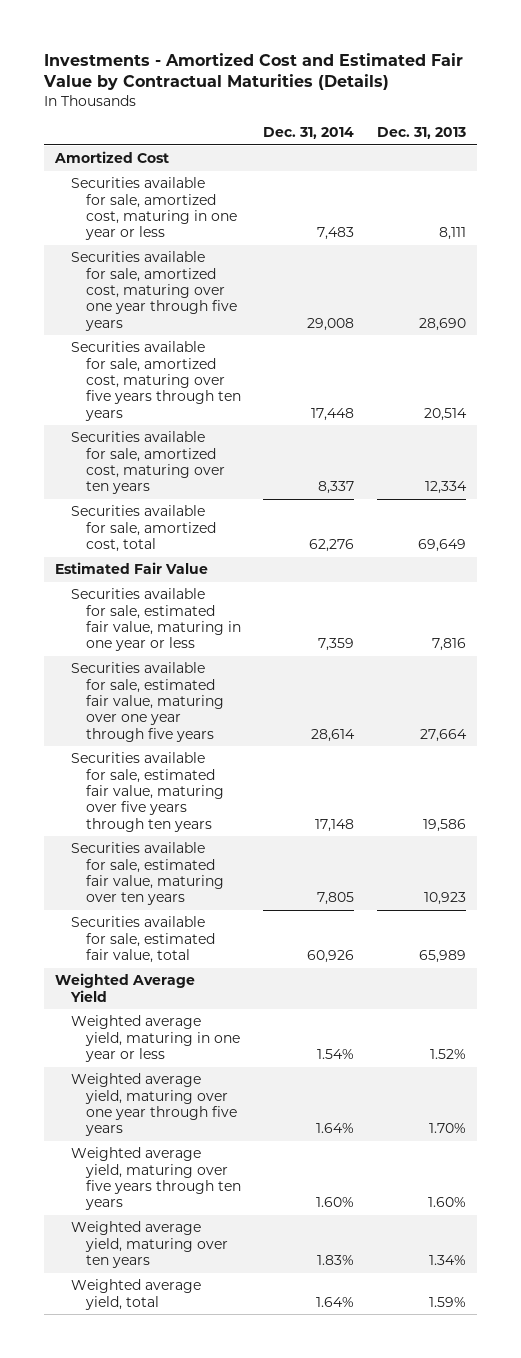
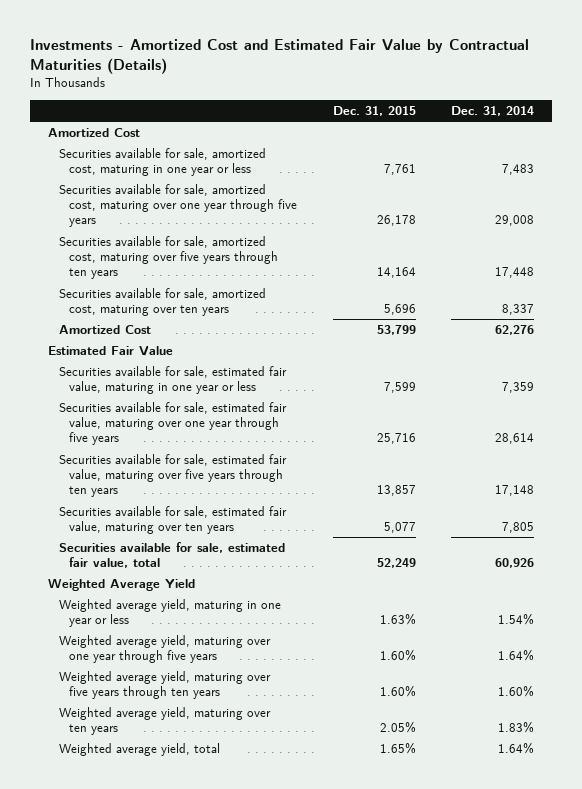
- | Dec. 31, 2014 | Dec. 31, 2013
+ | Dec. 31, 2015 | Dec. 31, 2014
- Securities available for sale, amortized cost, total | 62,276 | 69,649
+ Amortized Cost | 53,799 | 62,276

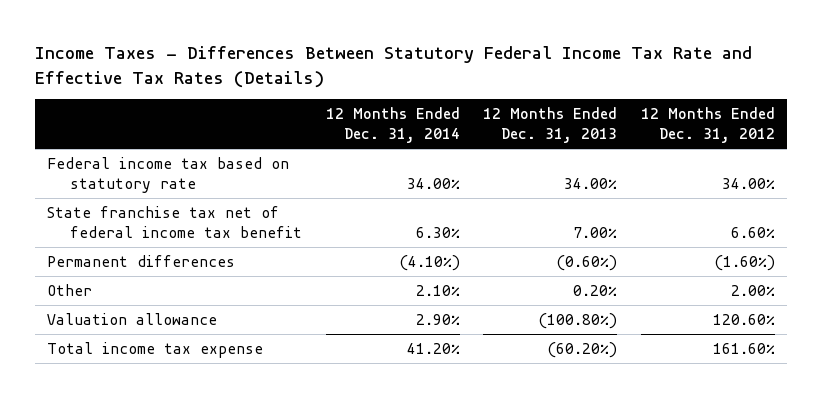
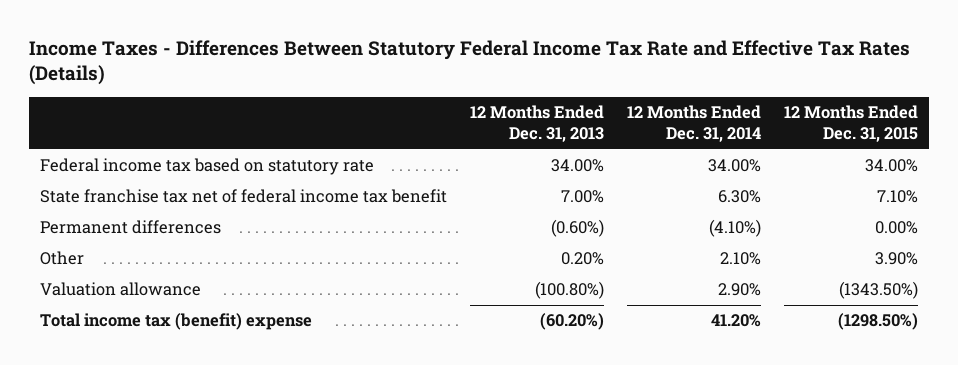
- | 12 Months Ended Dec. 31, 2014 | 12 Months Ended Dec. 31, 2013 | 12 Months Ended Dec. 31, 2012
+ | 12 Months Ended Dec. 31, 2013 | 12 Months Ended Dec. 31, 2014 | 12 Months Ended Dec. 31, 2015
- Total income tax expense | 41.20% | (60.20%) | 161.60%
+ Total income tax (benefit) expense | (60.20%) | 41.20% | (1298.50%)

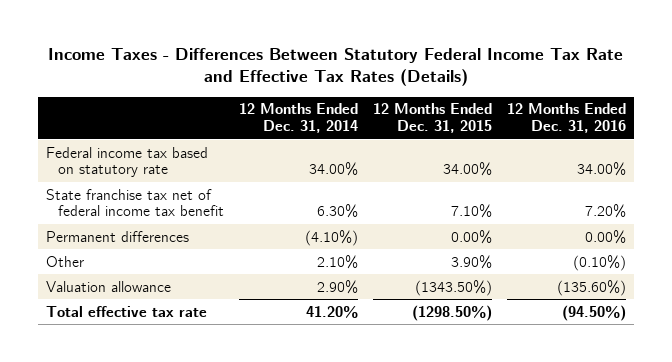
- | 12 Months Ended Dec. 31, 2013 | 12 Months Ended Dec. 31, 2014 | 12 Months Ended Dec. 31, 2015
+ | 12 Months Ended Dec. 31, 2014 | 12 Months Ended Dec. 31, 2015 | 12 Months Ended Dec. 31, 2016
- Total income tax (benefit) expense | (60.20%) | 41.20% | (1298.50%)
+ Total effective tax rate | 41.20% | (1298.50%) | (94.50%)

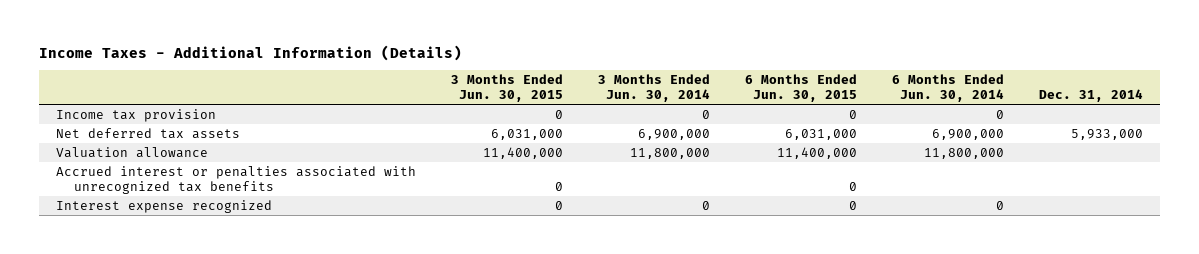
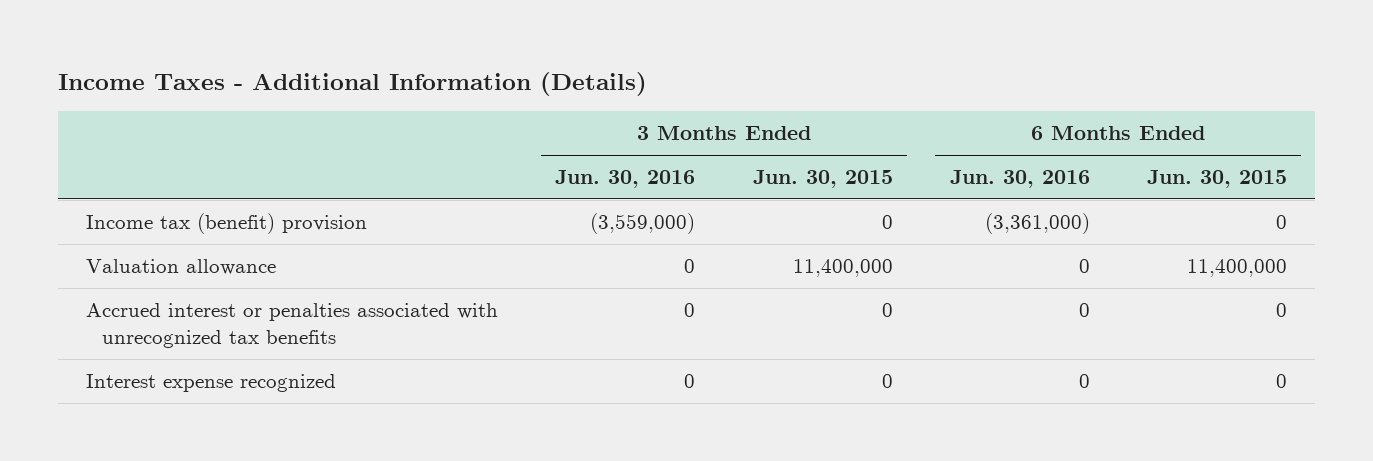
- | 3 Months Ended Jun. 30, 2015 | 3 Months Ended Jun. 30, 2014 | 6 Months Ended Jun. 30, 2015 | 6 Months Ended Jun. 30, 2014 | Dec. 31, 2014
+ | 3 Months Ended Jun. 30, 2016 | 3 Months Ended Jun. 30, 2015 | 6 Months Ended Jun. 30, 2016 | 6 Months Ended Jun. 30, 2015
- Income tax provision | 0 | 0 | 0 | 0 |
- Net deferred tax assets | 6,031,000 | 6,900,000 | 6,031,000 | 6,900,000 | 5,933,000
+ Income tax (benefit) provision | (3,559,000) | 0 | (3,361,000) | 0

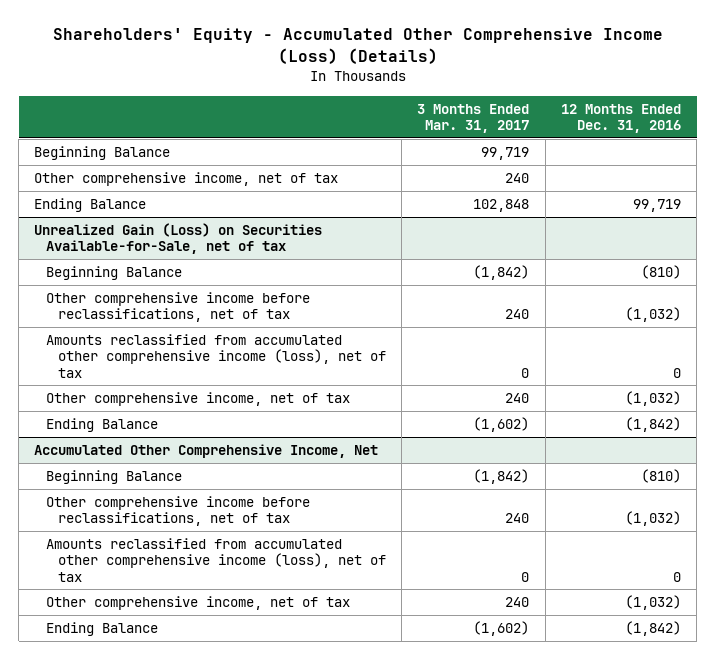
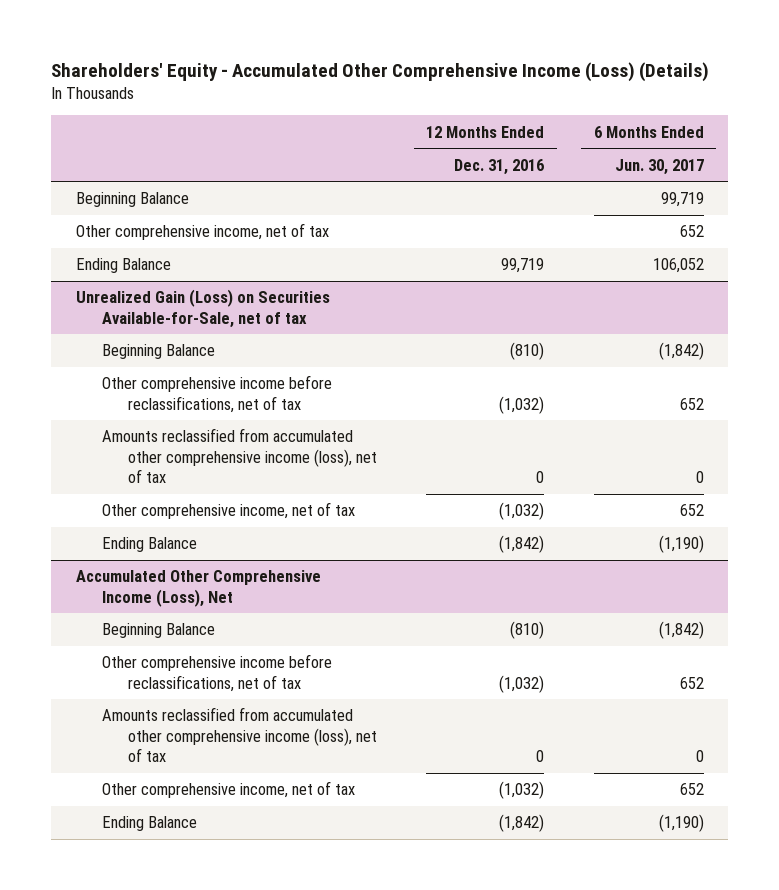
- | 3 Months Ended Mar. 31, 2017 | 12 Months Ended Dec. 31, 2016
+ | 12 Months Ended Dec. 31, 2016 | 6 Months Ended Jun. 30, 2017
- Accumulated Other Comprehensive Income, Net
+ Accumulated Other Comprehensive Income (Loss), Net

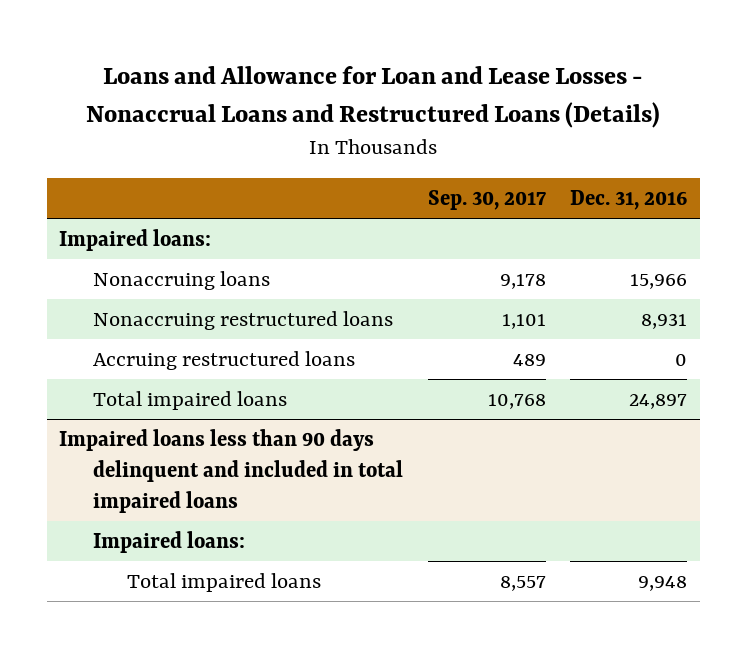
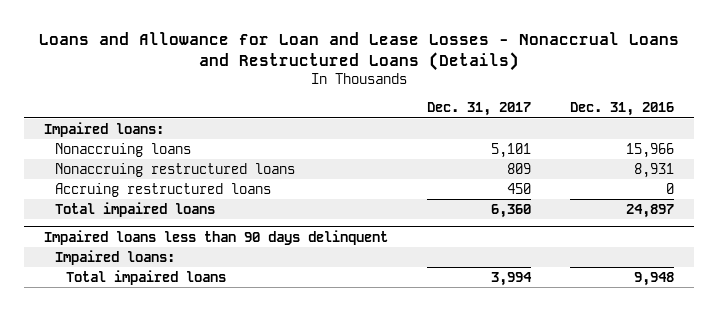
- | Sep. 30, 2017 | Dec. 31, 2016
+ | Dec. 31, 2017 | Dec. 31, 2016
- Impaired loans less than 90 days delinquent and included in total impaired loans
+ Impaired loans less than 90 days delinquent

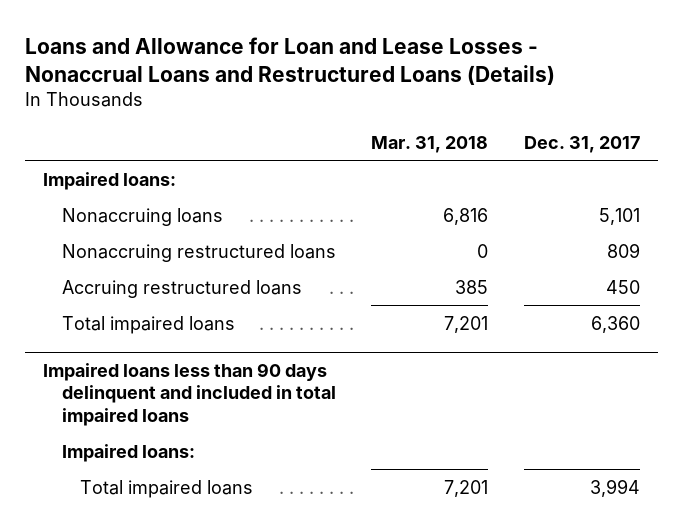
- | Dec. 31, 2017 | Dec. 31, 2016
+ | Mar. 31, 2018 | Dec. 31, 2017
- Impaired loans less than 90 days delinquent
+ Impaired loans less than 90 days delinquent and included in total impaired loans

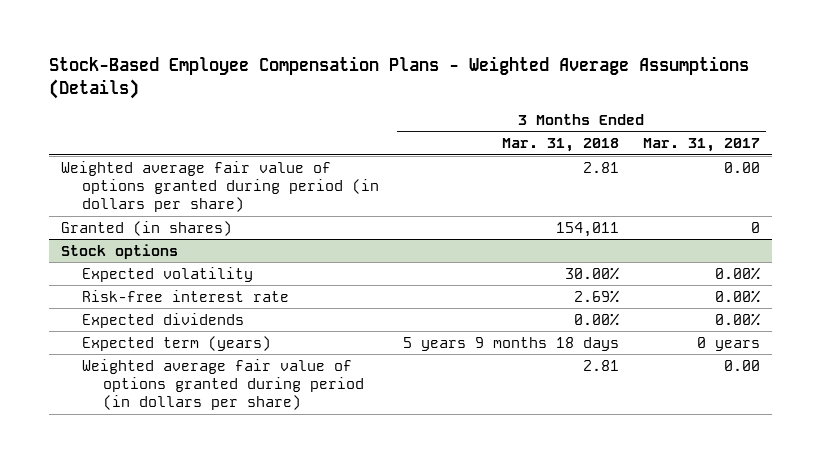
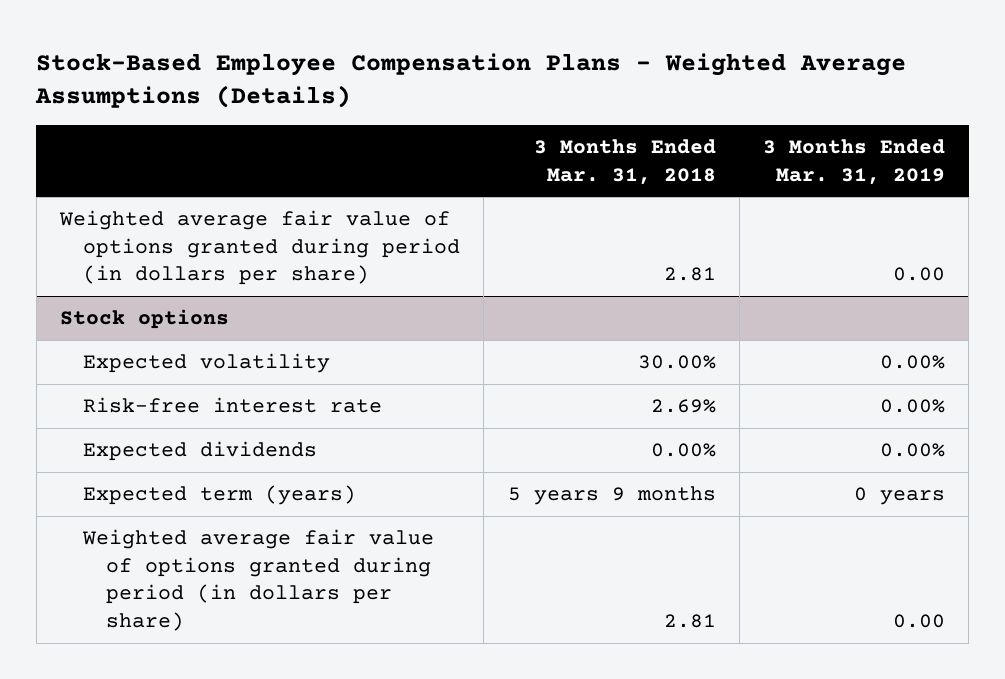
- | 3 Months Ended Mar. 31, 2018 | 3 Months Ended Mar. 31, 2017
+ | 3 Months Ended Mar. 31, 2018 | 3 Months Ended Mar. 31, 2019
- Granted (in shares) | 154,011 | 0
@ Stock options
- Expected term (years) | 5 years 9 months 18 days | 0 years
+ Expected term (years) | 5 years 9 months | 0 years

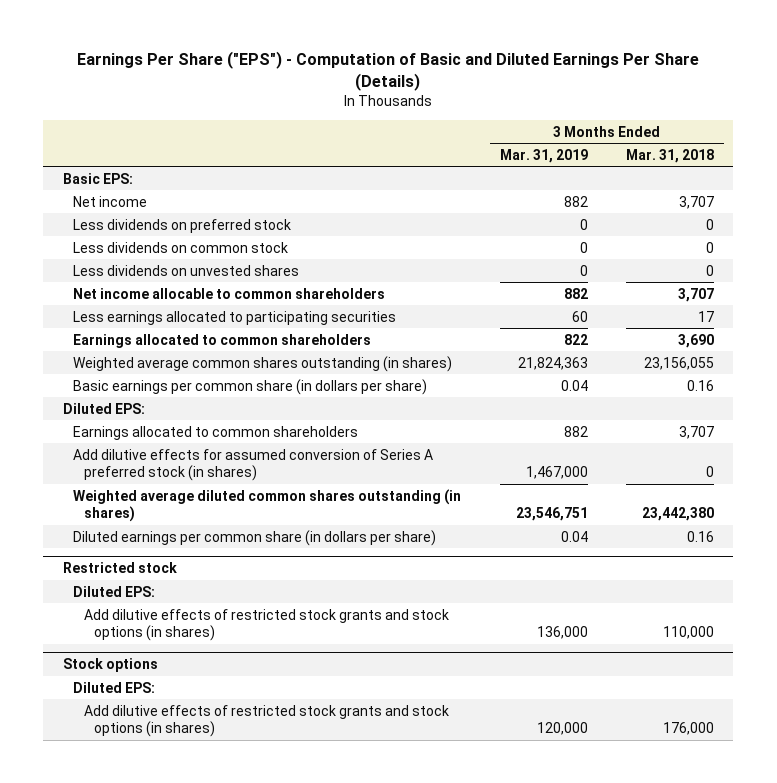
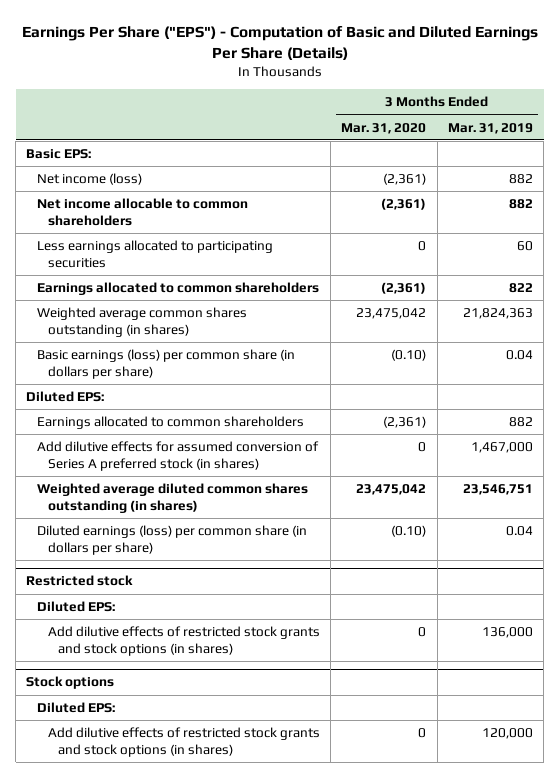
- | 3 Months Ended Mar. 31, 2019 | 3 Months Ended Mar. 31, 2018
+ | 3 Months Ended Mar. 31, 2020 | 3 Months Ended Mar. 31, 2019
- Net income | 882 | 3,707
- Less dividends on preferred stock | 0 | 0
- Less dividends on common stock | 0 | 0
- Less dividends on unvested shares | 0 | 0
+ Net income (loss) | (2,361) | 882
- Basic earnings per common share (in dollars per share) | 0.04 | 0.16
+ Basic earnings (loss) per common share (in dollars per share) | (0.10) | 0.04
- Diluted earnings per common share (in dollars per share) | 0.04 | 0.16
+ Diluted earnings (loss) per common share (in dollars per share) | (0.10) | 0.04

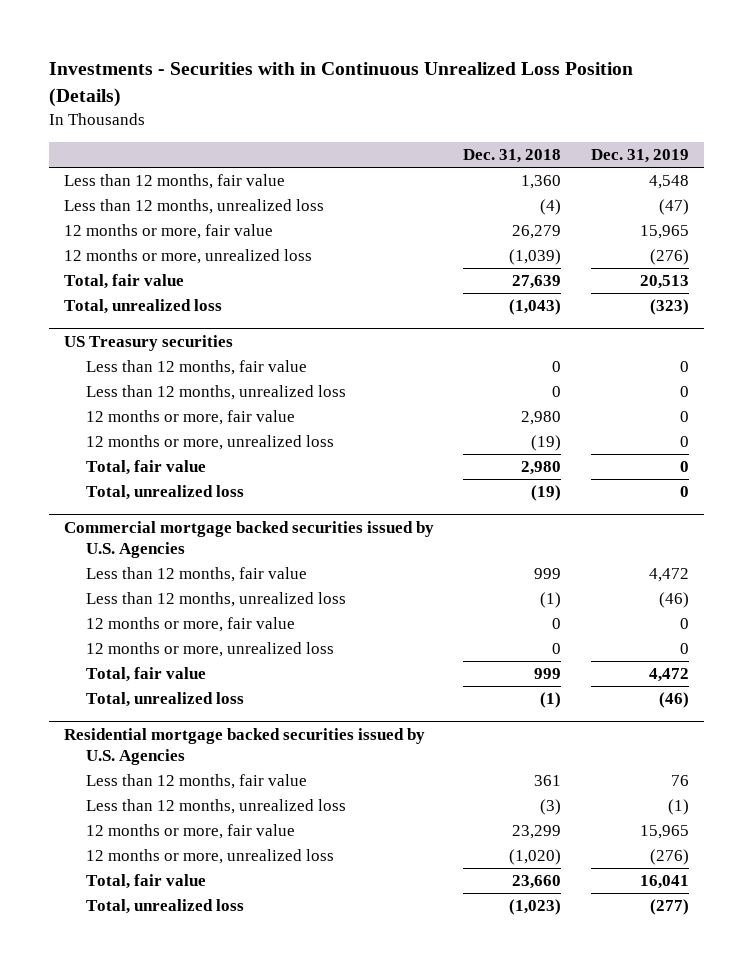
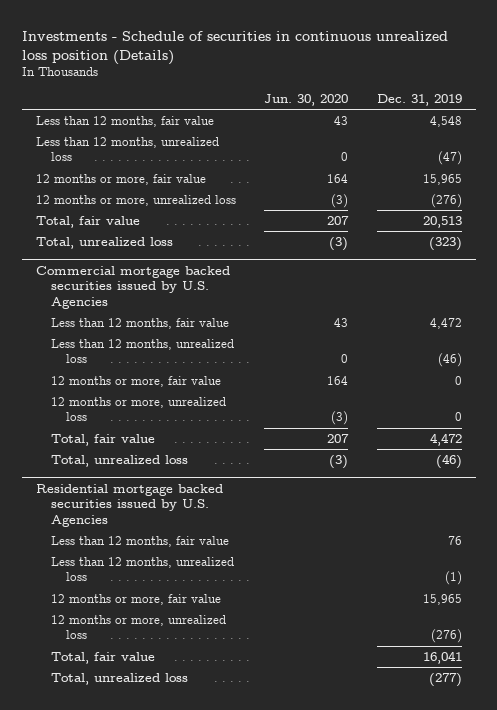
- Investments - Securities with in Continuous Unrealized Loss Position (Details)
+ Investments - Schedule of securities in continuous unrealized loss position (Details)
- | Dec. 31, 2018 | Dec. 31, 2019
+ | Jun. 30, 2020 | Dec. 31, 2019
- US Treasury securities
- Less than 12 months, fair value | 0 | 0
- Less than 12 months, unrealized loss | 0 | 0
- 12 months or more, fair value | 2,980 | 0
- 12 months or more, unrealized loss | (19) | 0
- Total, fair value | 2,980 | 0
- Total, unrealized loss | (19) | 0

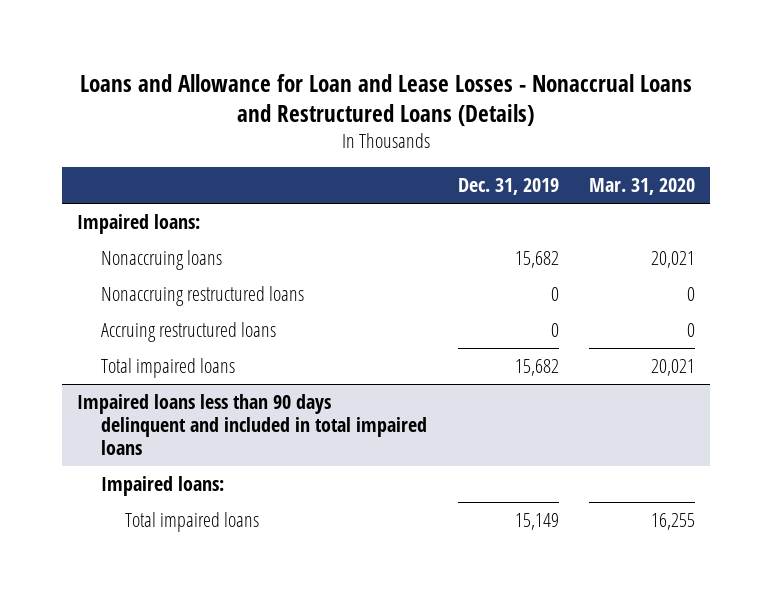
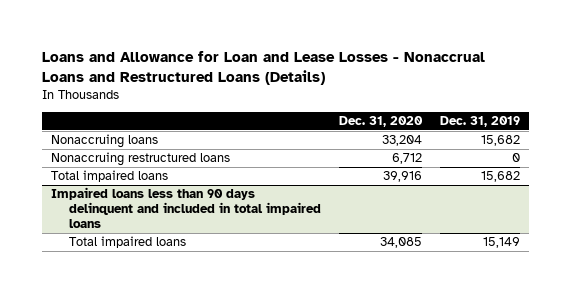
- | Dec. 31, 2019 | Mar. 31, 2020
+ | Dec. 31, 2020 | Dec. 31, 2019
- Impaired loans:
- Accruing restructured loans | 0 | 0
@ Impaired loans less than 90 days delinquent and included in total impaired loans
- Impaired loans:

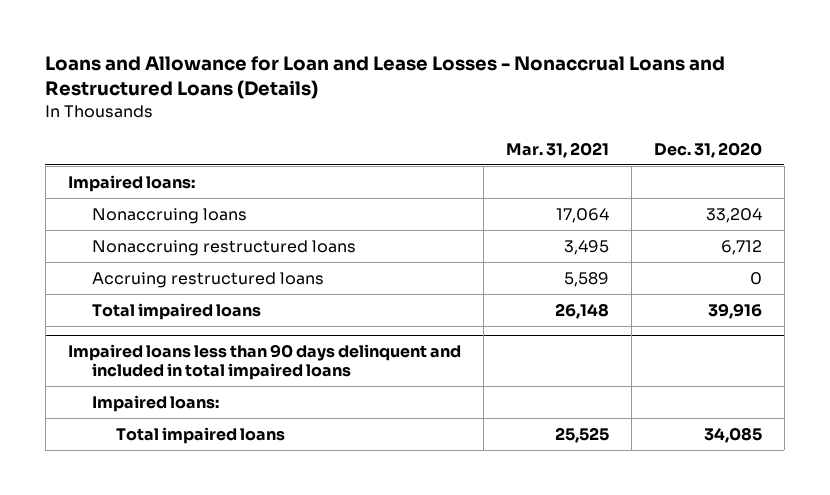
- | Dec. 31, 2020 | Dec. 31, 2019
+ | Mar. 31, 2021 | Dec. 31, 2020
+ Impaired loans:
+ Accruing restructured loans | 5,589 | 0
@ Impaired loans less than 90 days delinquent and included in total impaired loans
+ Impaired loans:

